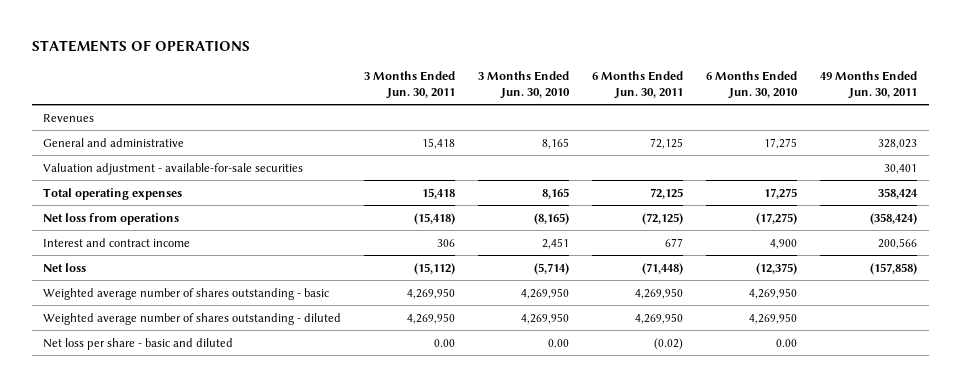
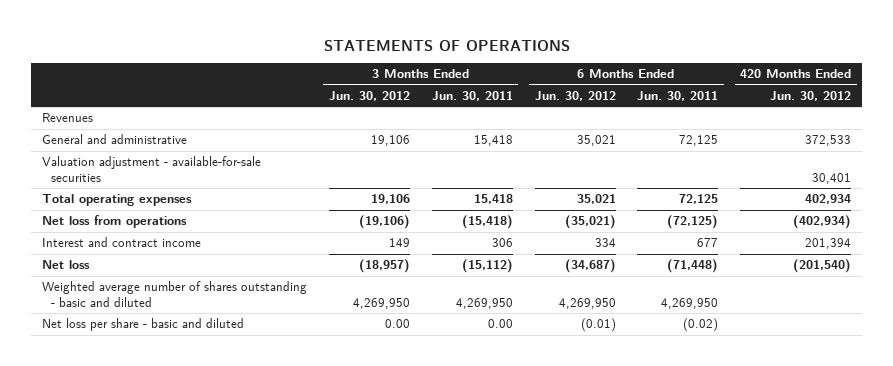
- | 3 Months Ended Jun. 30, 2011 | 3 Months Ended Jun. 30, 2010 | 6 Months Ended Jun. 30, 2011 | 6 Months Ended Jun. 30, 2010 | 49 Months Ended Jun. 30, 2011
+ | 3 Months Ended Jun. 30, 2012 | 3 Months Ended Jun. 30, 2011 | 6 Months Ended Jun. 30, 2012 | 6 Months Ended Jun. 30, 2011 | 420 Months Ended Jun. 30, 2012
- Weighted average number of shares outstanding - basic | 4,269,950 | 4,269,950 | 4,269,950 | 4,269,950 |
- Weighted average number of shares outstanding - diluted | 4,269,950 | 4,269,950 | 4,269,950 | 4,269,950 |
+ Weighted average number of shares outstanding - basic and diluted | 4,269,950 | 4,269,950 | 4,269,950 | 4,269,950 |

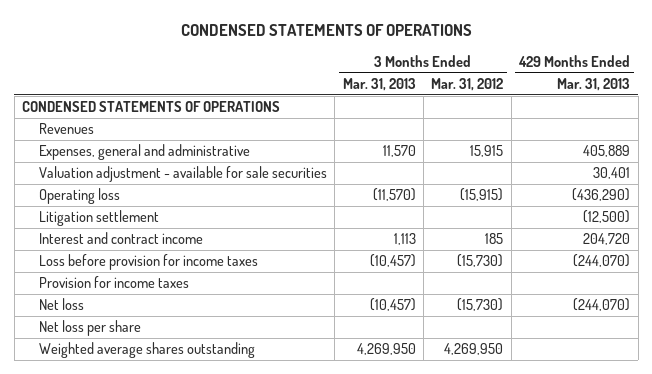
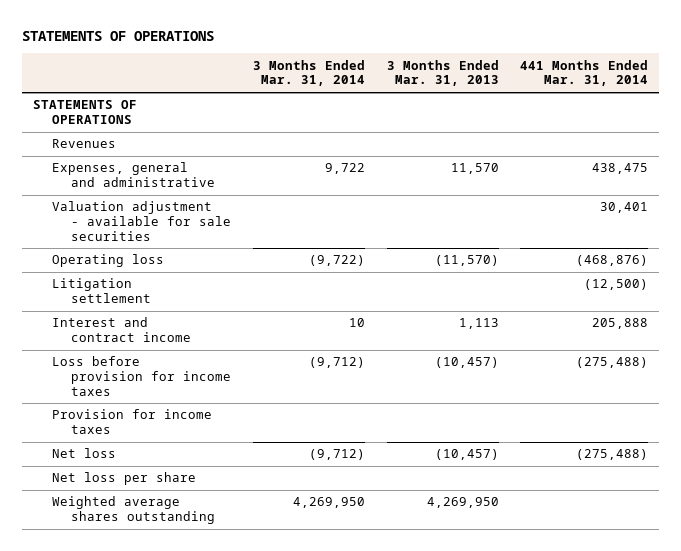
- CONDENSED STATEMENTS OF OPERATIONS
+ STATEMENTS OF OPERATIONS
- | 3 Months Ended Mar. 31, 2013 | 3 Months Ended Mar. 31, 2012 | 429 Months Ended Mar. 31, 2013
+ | 3 Months Ended Mar. 31, 2014 | 3 Months Ended Mar. 31, 2013 | 441 Months Ended Mar. 31, 2014
- CONDENSED STATEMENTS OF OPERATIONS
+ STATEMENTS OF OPERATIONS

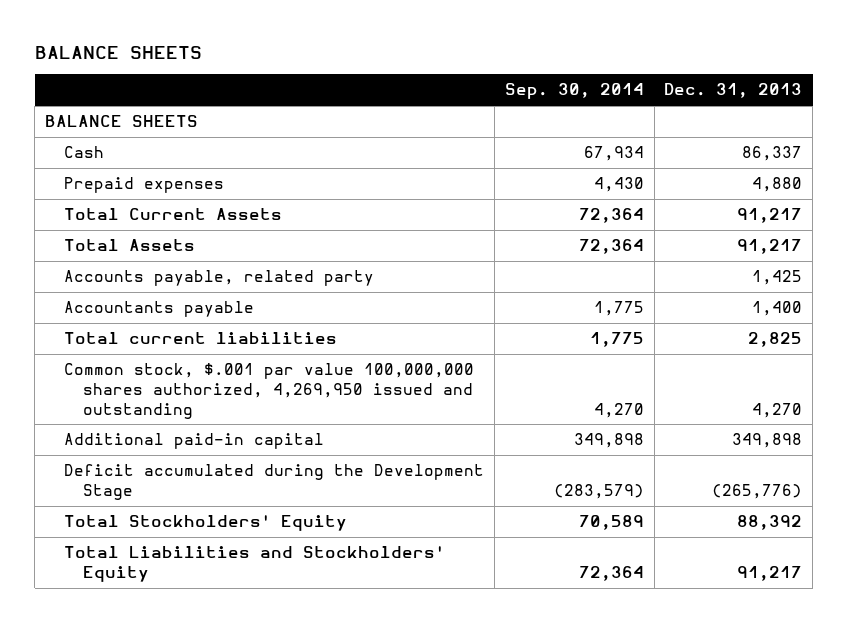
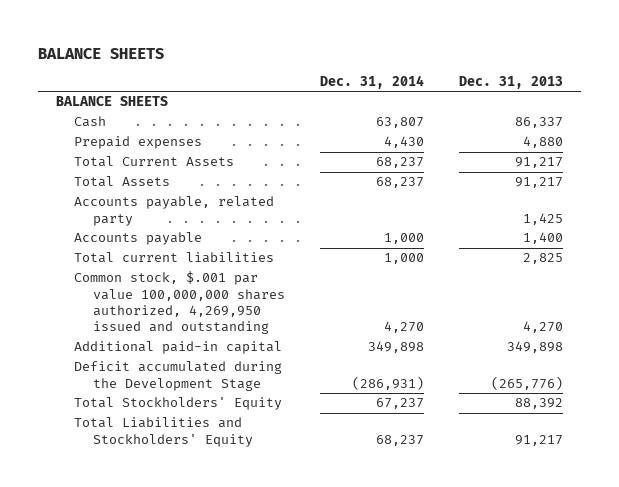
- | Sep. 30, 2014 | Dec. 31, 2013
+ | Dec. 31, 2014 | Dec. 31, 2013
- Accountants payable | 1,775 | 1,400
+ Accounts payable | 1,000 | 1,400

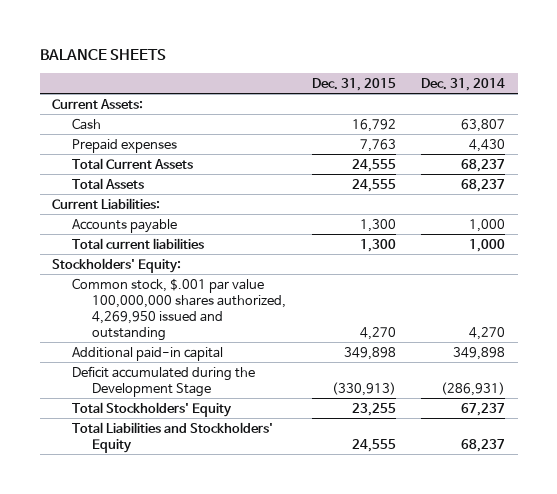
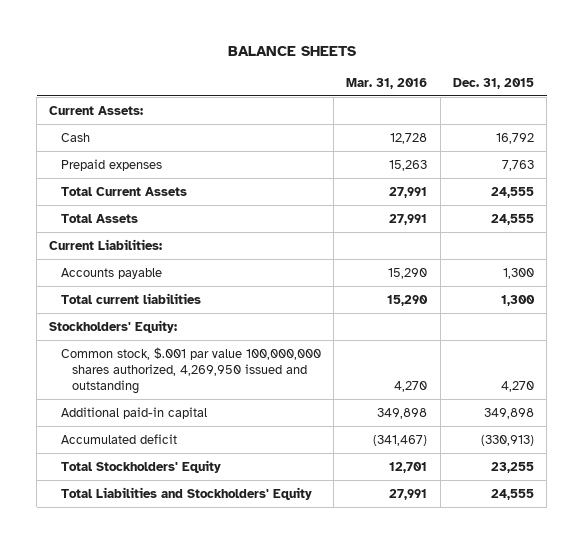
- | Dec. 31, 2015 | Dec. 31, 2014
+ | Mar. 31, 2016 | Dec. 31, 2015
- Deficit accumulated during the Development Stage | (330,913) | (286,931)
+ Accumulated deficit | (341,467) | (330,913)

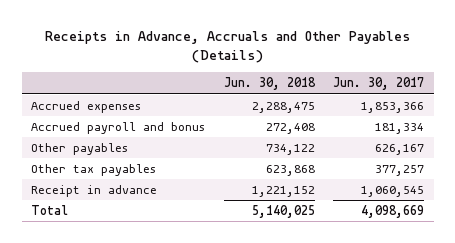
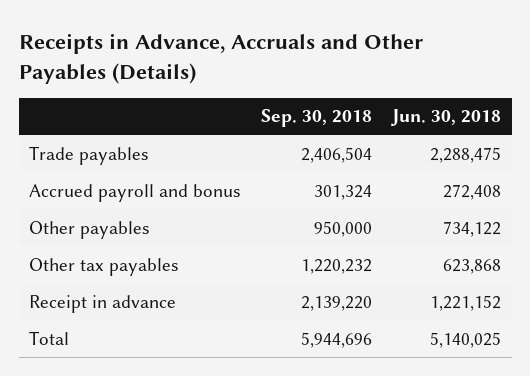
- | Jun. 30, 2018 | Jun. 30, 2017
+ | Sep. 30, 2018 | Jun. 30, 2018
- Accrued expenses | 2,288,475 | 1,853,366
+ Trade payables | 2,406,504 | 2,288,475

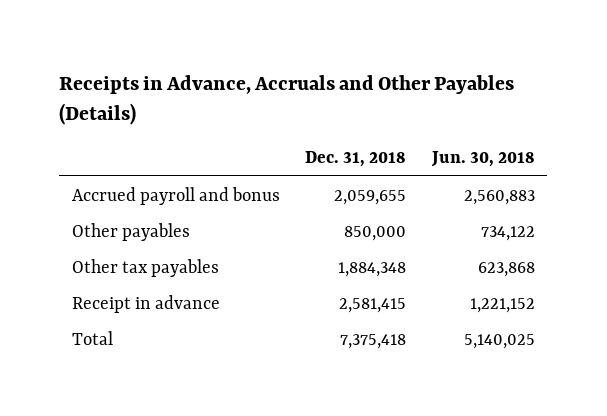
- | Sep. 30, 2018 | Jun. 30, 2018
+ | Dec. 31, 2018 | Jun. 30, 2018
- Trade payables | 2,406,504 | 2,288,475
- Accrued payroll and bonus | 301,324 | 272,408
+ Accrued payroll and bonus | 2,059,655 | 2,560,883

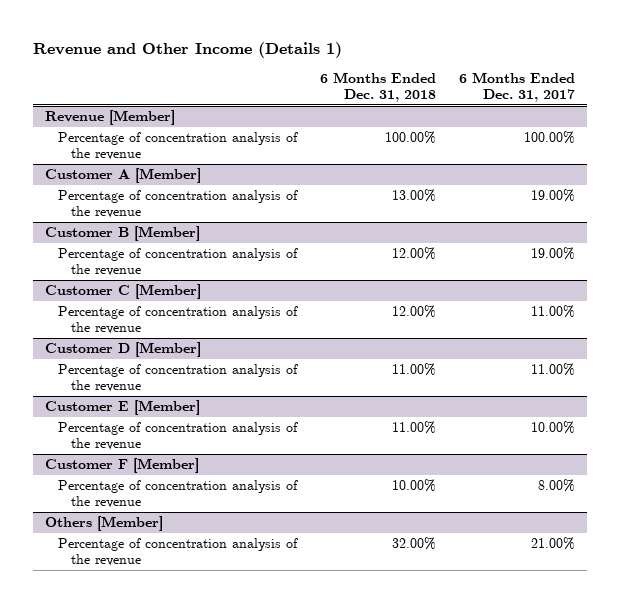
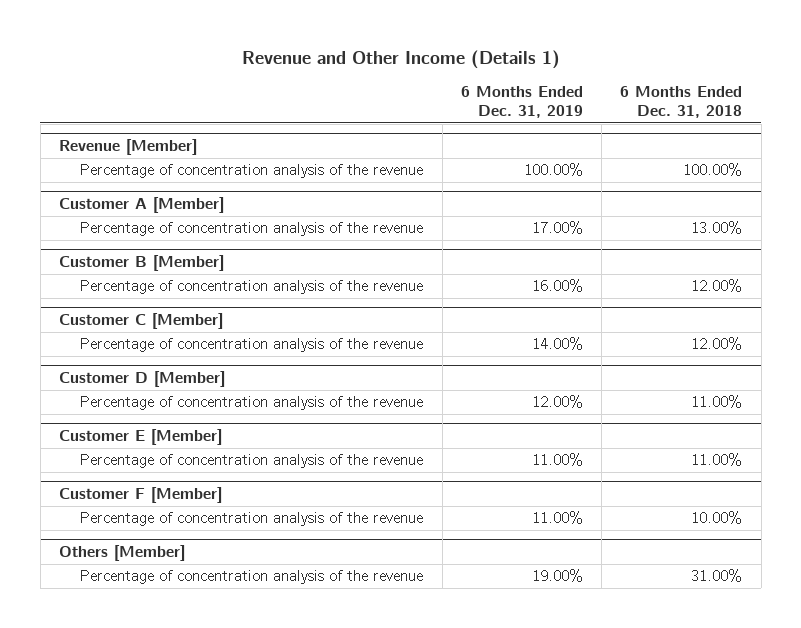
- | 6 Months Ended Dec. 31, 2018 | 6 Months Ended Dec. 31, 2017
+ | 6 Months Ended Dec. 31, 2019 | 6 Months Ended Dec. 31, 2018
@ Others [Member]
- Percentage of concentration analysis of the revenue | 32.00% | 21.00%
+ Percentage of concentration analysis of the revenue | 19.00% | 31.00%

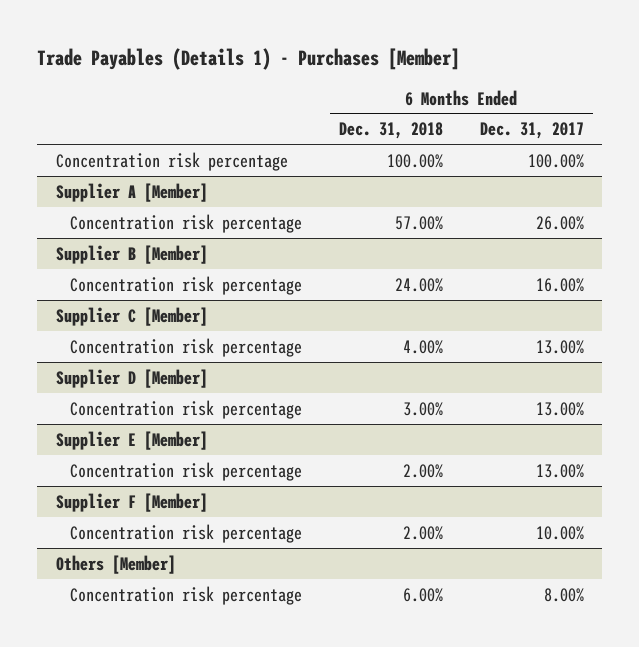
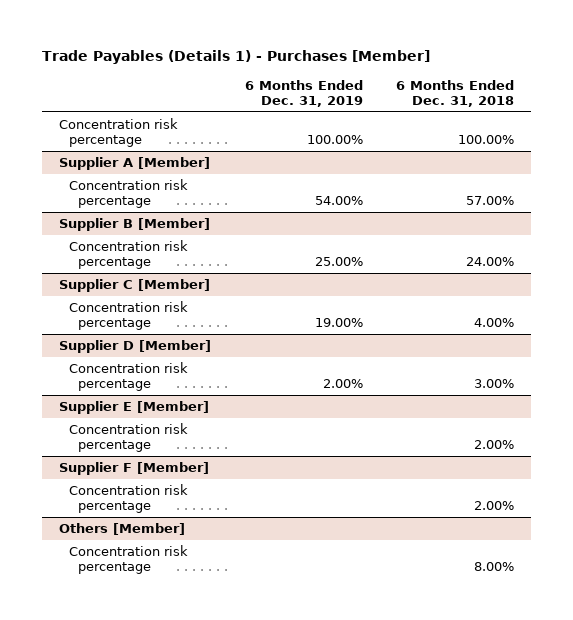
- | 6 Months Ended Dec. 31, 2018 | 6 Months Ended Dec. 31, 2017
+ | 6 Months Ended Dec. 31, 2019 | 6 Months Ended Dec. 31, 2018
@ Others [Member]
- Concentration risk percentage | 6.00% | 8.00%
+ Concentration risk percentage | | 8.00%

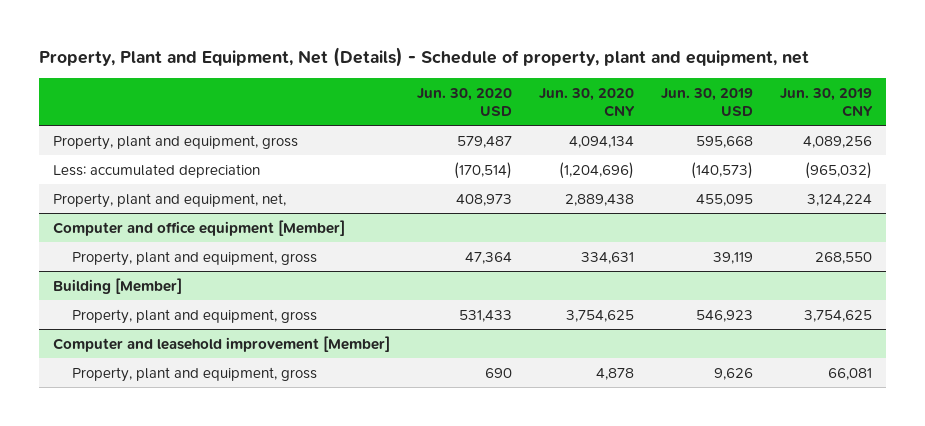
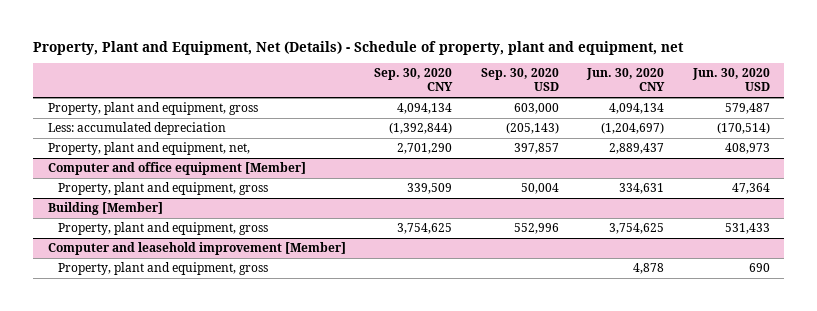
- | Jun. 30, 2020 USD | Jun. 30, 2020 CNY | Jun. 30, 2019 USD | Jun. 30, 2019 CNY
+ | Sep. 30, 2020 CNY | Sep. 30, 2020 USD | Jun. 30, 2020 CNY | Jun. 30, 2020 USD
- Less: accumulated depreciation | (170,514) | (1,204,696) | (140,573) | (965,032)
- Property, plant and equipment, net, | 408,973 | 2,889,438 | 455,095 | 3,124,224
+ Less: accumulated depreciation | (1,392,844) | (205,143) | (1,204,697) | (170,514)
+ Property, plant and equipment, net, | 2,701,290 | 397,857 | 2,889,437 | 408,973

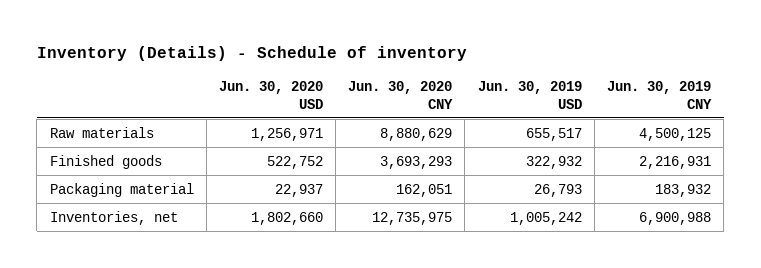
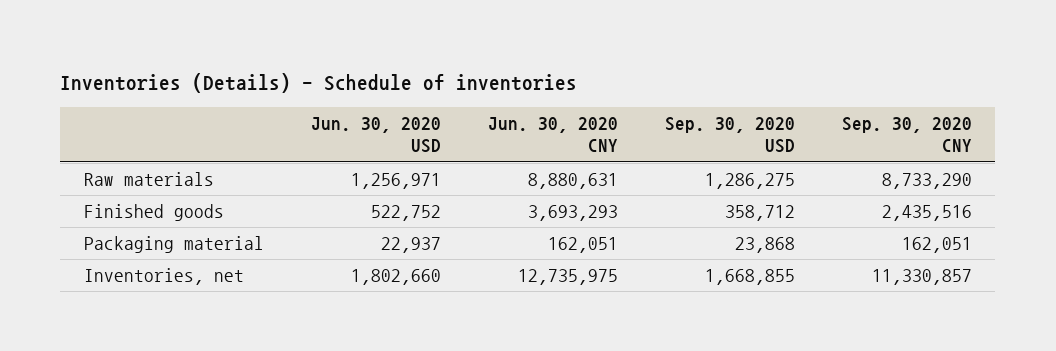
- Inventory (Details) - Schedule of inventory
+ Inventories (Details) - Schedule of inventories
- | Jun. 30, 2020 USD | Jun. 30, 2020 CNY | Jun. 30, 2019 USD | Jun. 30, 2019 CNY
+ | Jun. 30, 2020 USD | Jun. 30, 2020 CNY | Sep. 30, 2020 USD | Sep. 30, 2020 CNY
- Raw materials | 1,256,971 | 8,880,629 | 655,517 | 4,500,125
+ Raw materials | 1,256,971 | 8,880,631 | 1,286,275 | 8,733,290

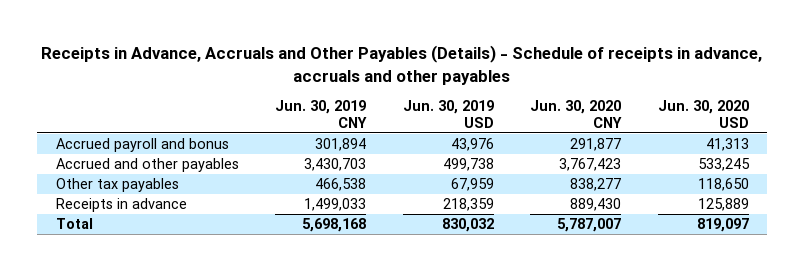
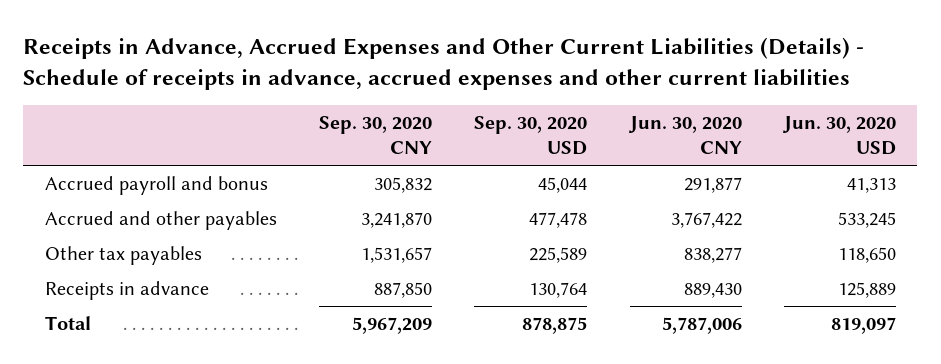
- Receipts in Advance, Accruals and Other Payables (Details) - Schedule of receipts in advance, accruals and other payables
+ Receipts in Advance, Accrued Expenses and Other Current Liabilities (Details) - Schedule of receipts in advance, accrued expenses and other current liabilities
- | Jun. 30, 2019 CNY | Jun. 30, 2019 USD | Jun. 30, 2020 CNY | Jun. 30, 2020 USD
+ | Sep. 30, 2020 CNY | Sep. 30, 2020 USD | Jun. 30, 2020 CNY | Jun. 30, 2020 USD
- Accrued and other payables | 3,430,703 | 499,738 | 3,767,423 | 533,245
+ Accrued and other payables | 3,241,870 | 477,478 | 3,767,422 | 533,245
- Total | 5,698,168 | 830,032 | 5,787,007 | 819,097
+ Total | 5,967,209 | 878,875 | 5,787,006 | 819,097

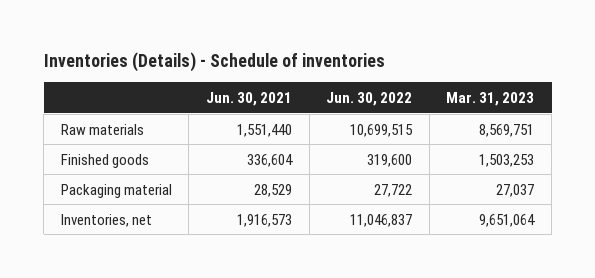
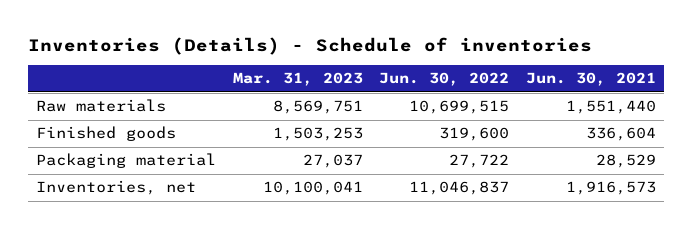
- | Jun. 30, 2021 | Jun. 30, 2022 | Mar. 31, 2023
+ | Mar. 31, 2023 | Jun. 30, 2022 | Jun. 30, 2021
- Inventories, net | 1,916,573 | 11,046,837 | 9,651,064
+ Inventories, net | 10,100,041 | 11,046,837 | 1,916,573

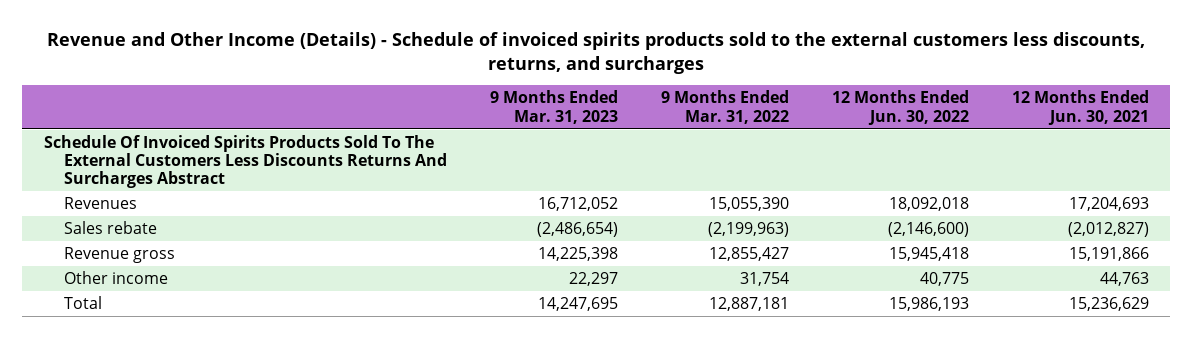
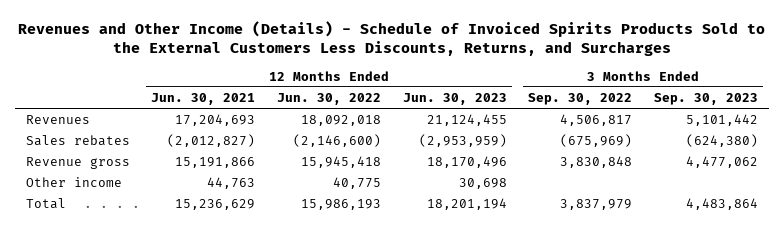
- Revenue and Other Income (Details) - Schedule of invoiced spirits products sold to the external customers less discounts, returns, and surcharges
+ Revenues and Other Income (Details) - Schedule of Invoiced Spirits Products Sold to the External Customers Less Discounts, Returns, and Surcharges
- | 9 Months Ended Mar. 31, 2023 | 9 Months Ended Mar. 31, 2022 | 12 Months Ended Jun. 30, 2022 | 12 Months Ended Jun. 30, 2021
+ | 12 Months Ended Jun. 30, 2021 | 12 Months Ended Jun. 30, 2022 | 12 Months Ended Jun. 30, 2023 | 3 Months Ended Sep. 30, 2022 | 3 Months Ended Sep. 30, 2023
- Schedule Of Invoiced Spirits Products Sold To The External Customers Less Discounts Returns And Surcharges Abstract
- Sales rebate | (2,486,654) | (2,199,963) | (2,146,600) | (2,012,827)
+ Sales rebates | (2,012,827) | (2,146,600) | (2,953,959) | (675,969) | (624,380)

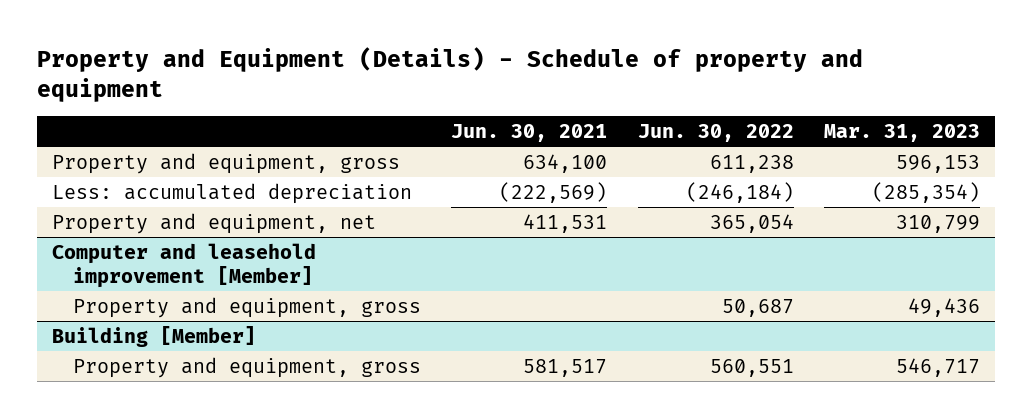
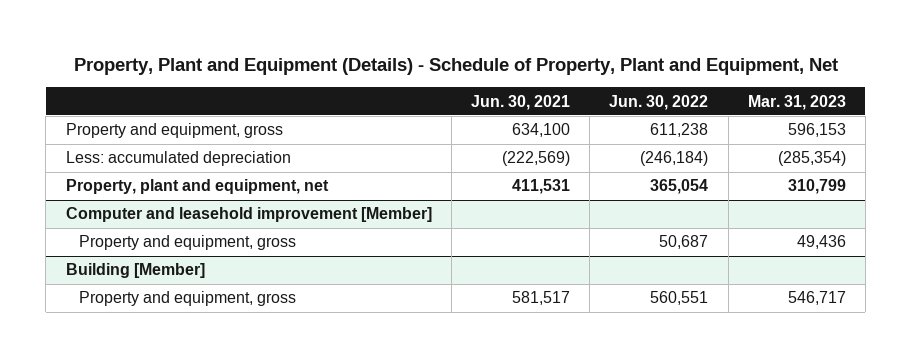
- Property and Equipment (Details) - Schedule of property and equipment
+ Property, Plant and Equipment (Details) - Schedule of Property, Plant and Equipment, Net
- Property and equipment, net | 411,531 | 365,054 | 310,799
+ Property, plant and equipment, net | 411,531 | 365,054 | 310,799

